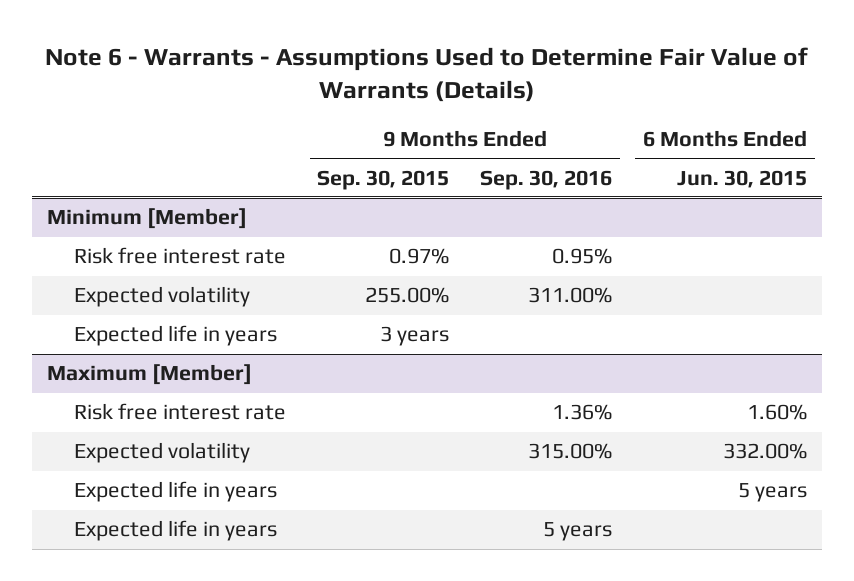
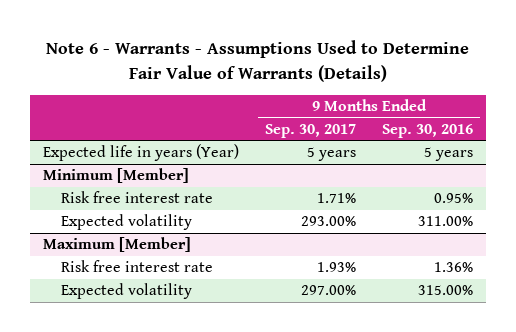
- | 9 Months Ended Sep. 30, 2015 | 9 Months Ended Sep. 30, 2016 | 6 Months Ended Jun. 30, 2015
+ | 9 Months Ended Sep. 30, 2017 | 9 Months Ended Sep. 30, 2016
+ Expected life in years (Year) | 5 years | 5 years
@ Minimum [Member]
- Expected life in years | 3 years | |
@ Maximum [Member]
- Expected life in years | | | 5 years
- Expected life in years | | 5 years |

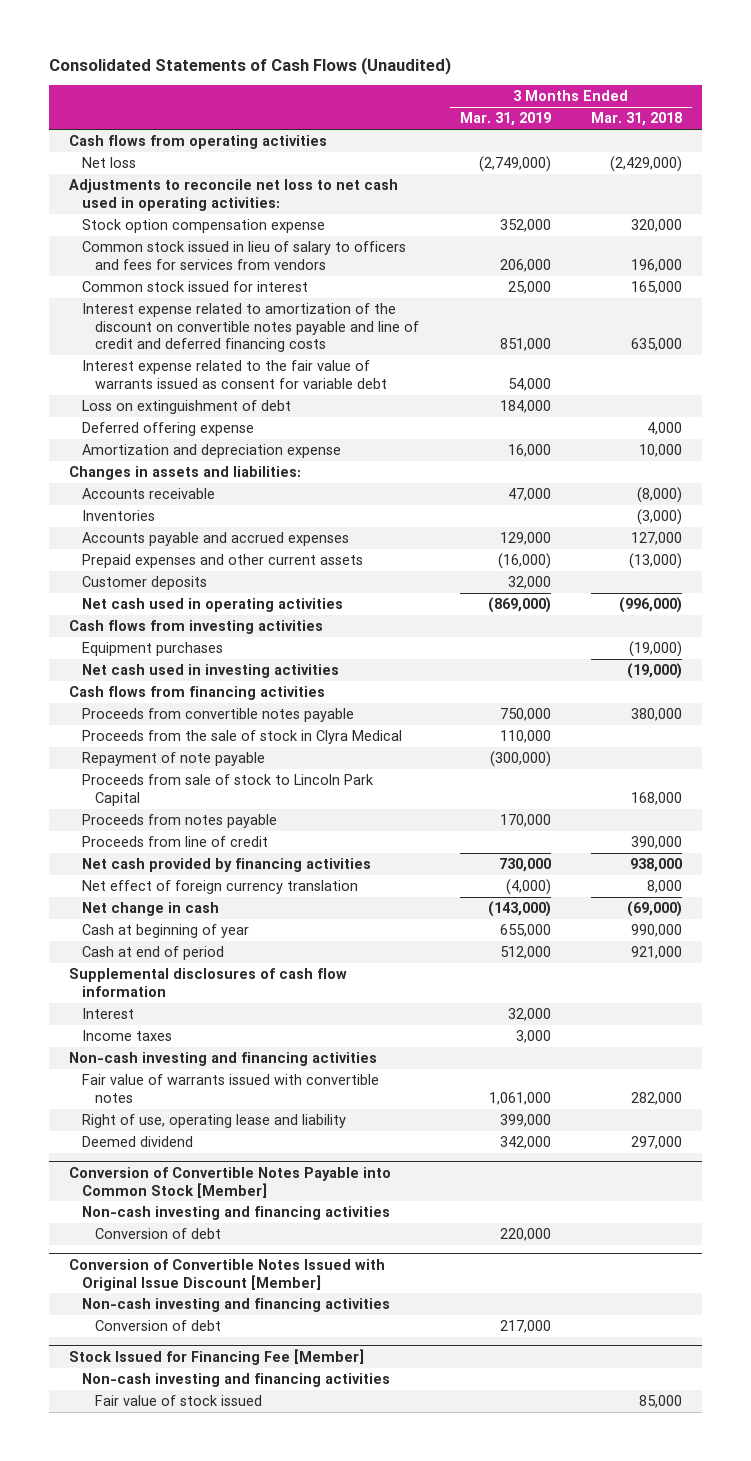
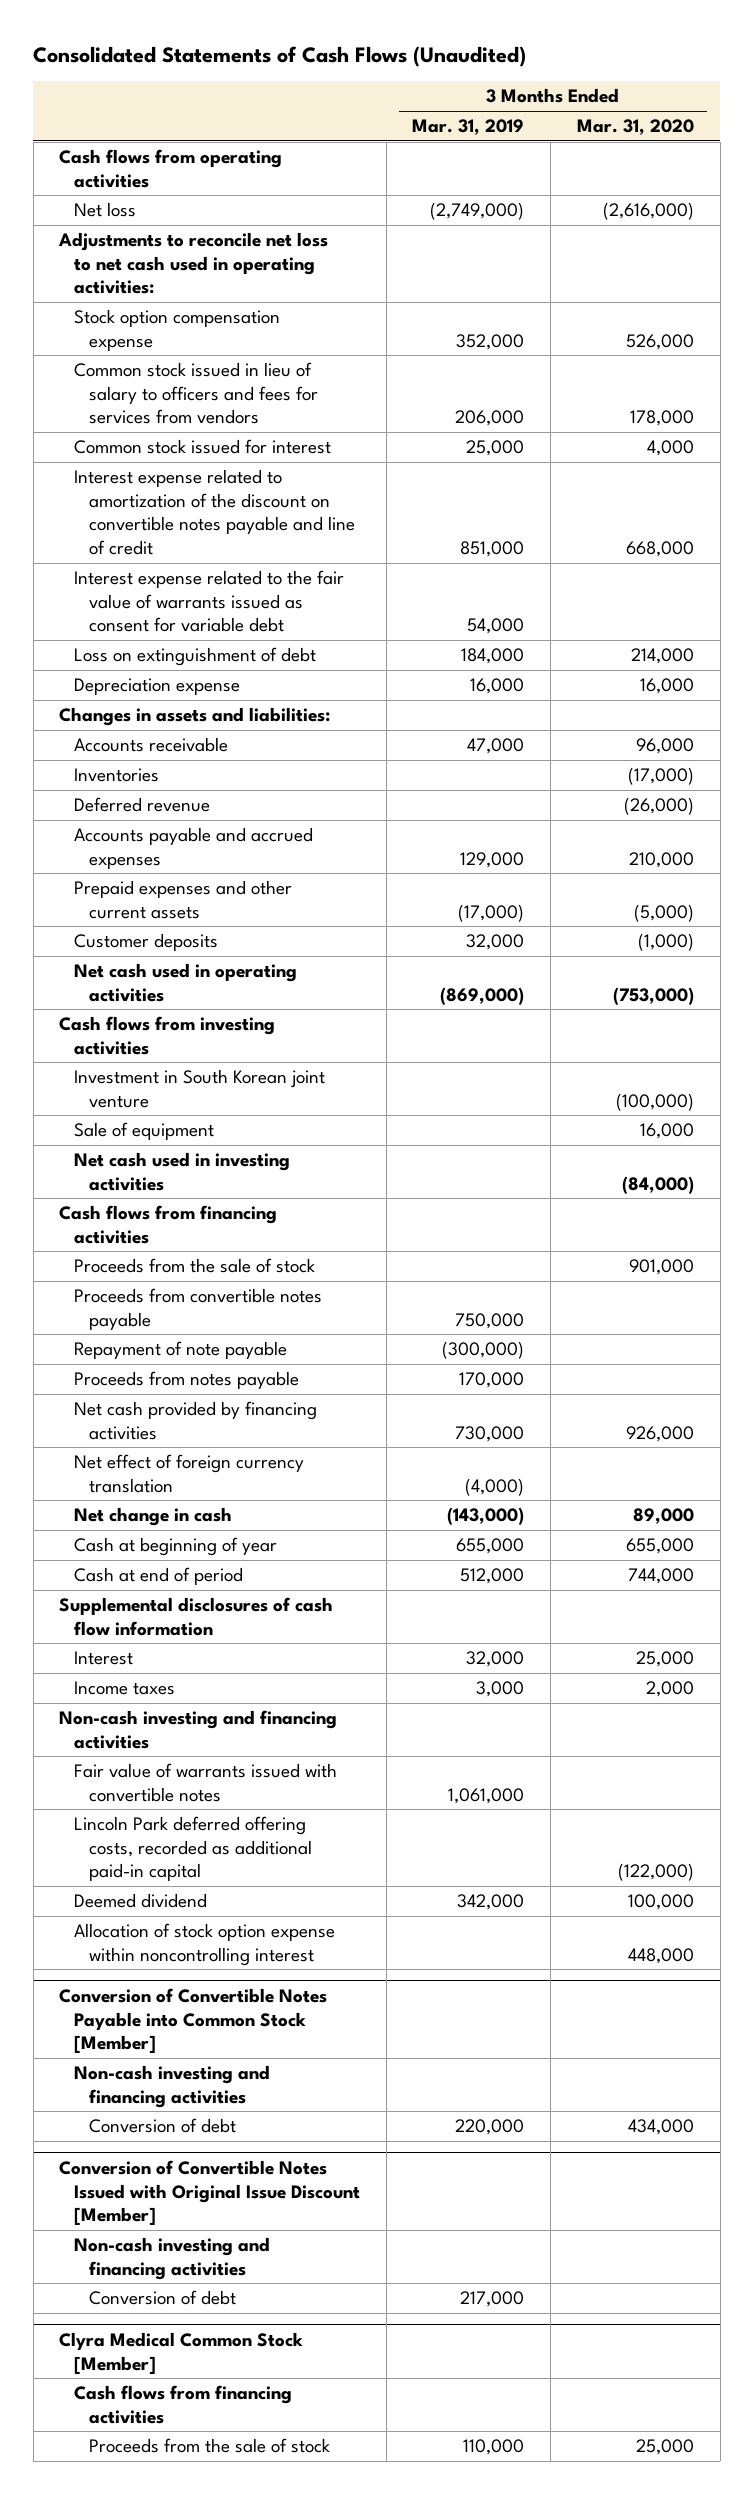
- | 3 Months Ended Mar. 31, 2019 | 3 Months Ended Mar. 31, 2018
+ | 3 Months Ended Mar. 31, 2019 | 3 Months Ended Mar. 31, 2020
- Interest expense related to amortization of the discount on convertible notes payable and line of credit and deferred financing costs | 851,000 | 635,000
+ Interest expense related to amortization of the discount on convertible notes payable and line of credit | 851,000 | 668,000
- Deferred offering expense | | 4,000
- Amortization and depreciation expense | 16,000 | 10,000
+ Depreciation expense | 16,000 | 16,000
+ Deferred revenue | | (26,000)
- Prepaid expenses and other current assets | (16,000) | (13,000)
+ Prepaid expenses and other current assets | (17,000) | (5,000)
- Equipment purchases | | (19,000)
+ Investment in South Korean joint venture | | (100,000)
+ Sale of equipment | | 16,000
+ Proceeds from the sale of stock | | 901,000
- Proceeds from the sale of stock in Clyra Medical | 110,000 |
- Proceeds from sale of stock to Lincoln Park Capital | | 168,000
- Proceeds from line of credit | | 390,000
- Right of use, operating lease and liability | 399,000 |
+ Lincoln Park deferred offering costs, recorded as additional paid-in capital | | (122,000)
+ Allocation of stock option expense within noncontrolling interest | | 448,000
- Stock Issued for Financing Fee [Member]
- Non-cash investing and financing activities
- Fair value of stock issued | | 85,000
+ Clyra Medical Common Stock [Member]
+ Cash flows from financing activities
+ Proceeds from the sale of stock | 110,000 | 25,000

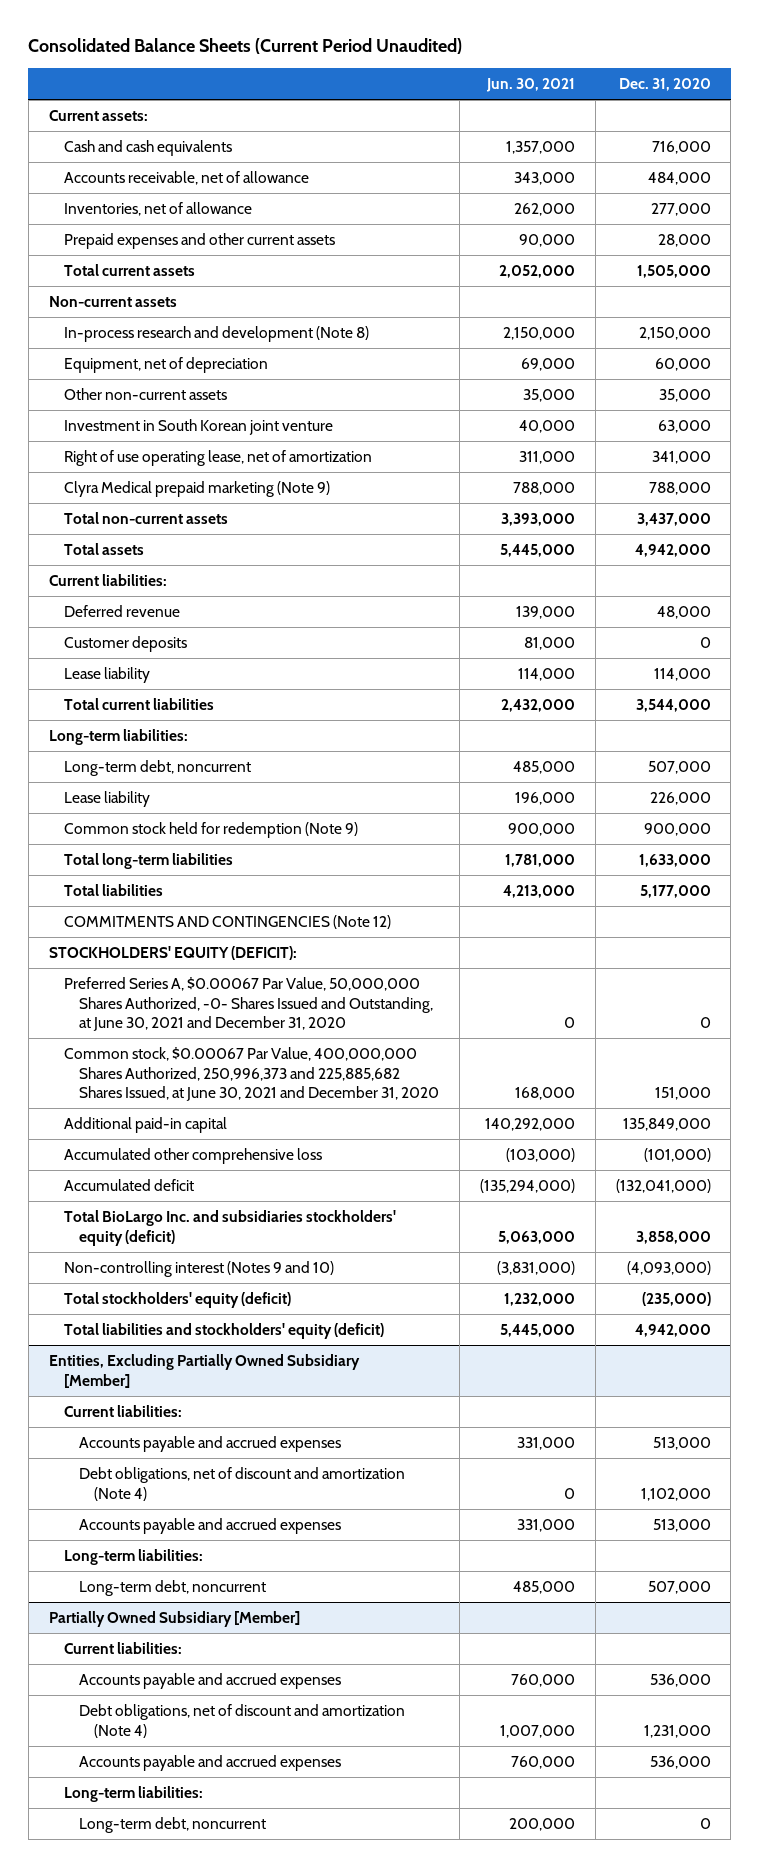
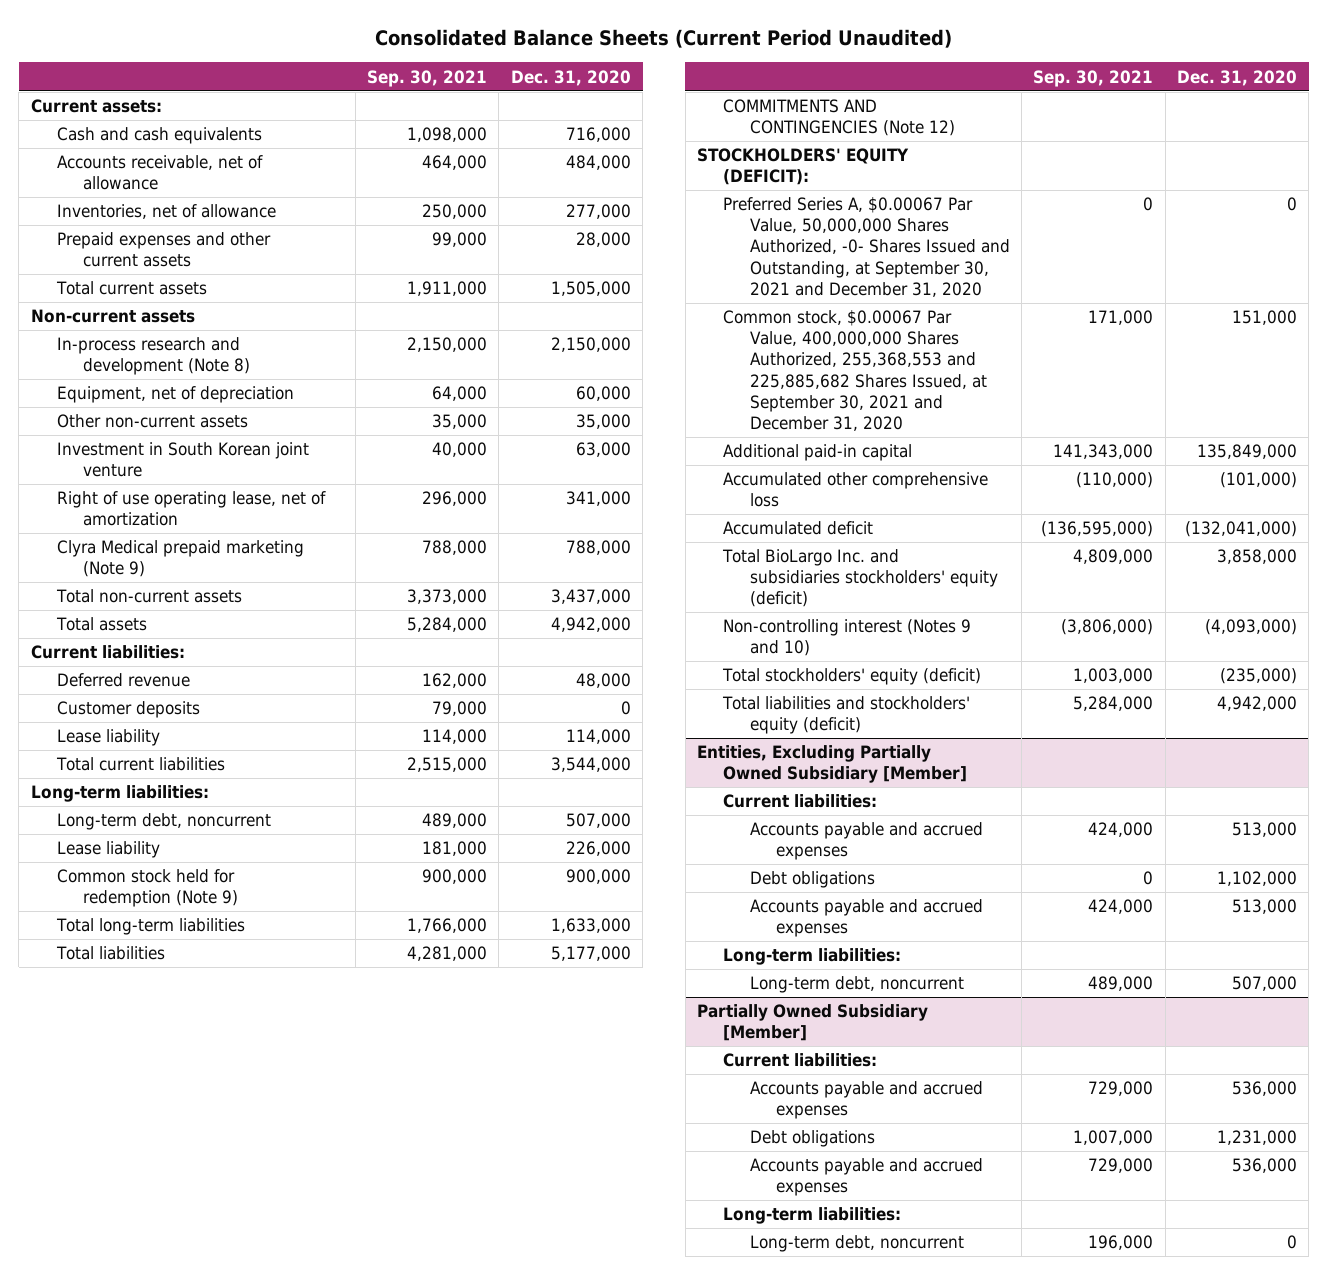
- | Jun. 30, 2021 | Dec. 31, 2020
+ | Sep. 30, 2021 | Dec. 31, 2020
- Preferred Series A, $0.00067 Par Value, 50,000,000 Shares Authorized, -0- Shares Issued and Outstanding, at June 30, 2021 and December 31, 2020 | 0 | 0
- Common stock, $0.00067 Par Value, 400,000,000 Shares Authorized, 250,996,373 and 225,885,682 Shares Issued, at June 30, 2021 and December 31, 2020 | 168,000 | 151,000
+ Preferred Series A, $0.00067 Par Value, 50,000,000 Shares Authorized, -0- Shares Issued and Outstanding, at September 30, 2021 and December 31, 2020 | 0 | 0
+ Common stock, $0.00067 Par Value, 400,000,000 Shares Authorized, 255,368,553 and 225,885,682 Shares Issued, at September 30, 2021 and December 31, 2020 | 171,000 | 151,000
@ Entities, Excluding Partially Owned Subsidiary [Member]
- Debt obligations, net of discount and amortization (Note 4) | 0 | 1,102,000
+ Debt obligations | 0 | 1,102,000
@ Partially Owned Subsidiary [Member]
- Debt obligations, net of discount and amortization (Note 4) | 1,007,000 | 1,231,000
+ Debt obligations | 1,007,000 | 1,231,000

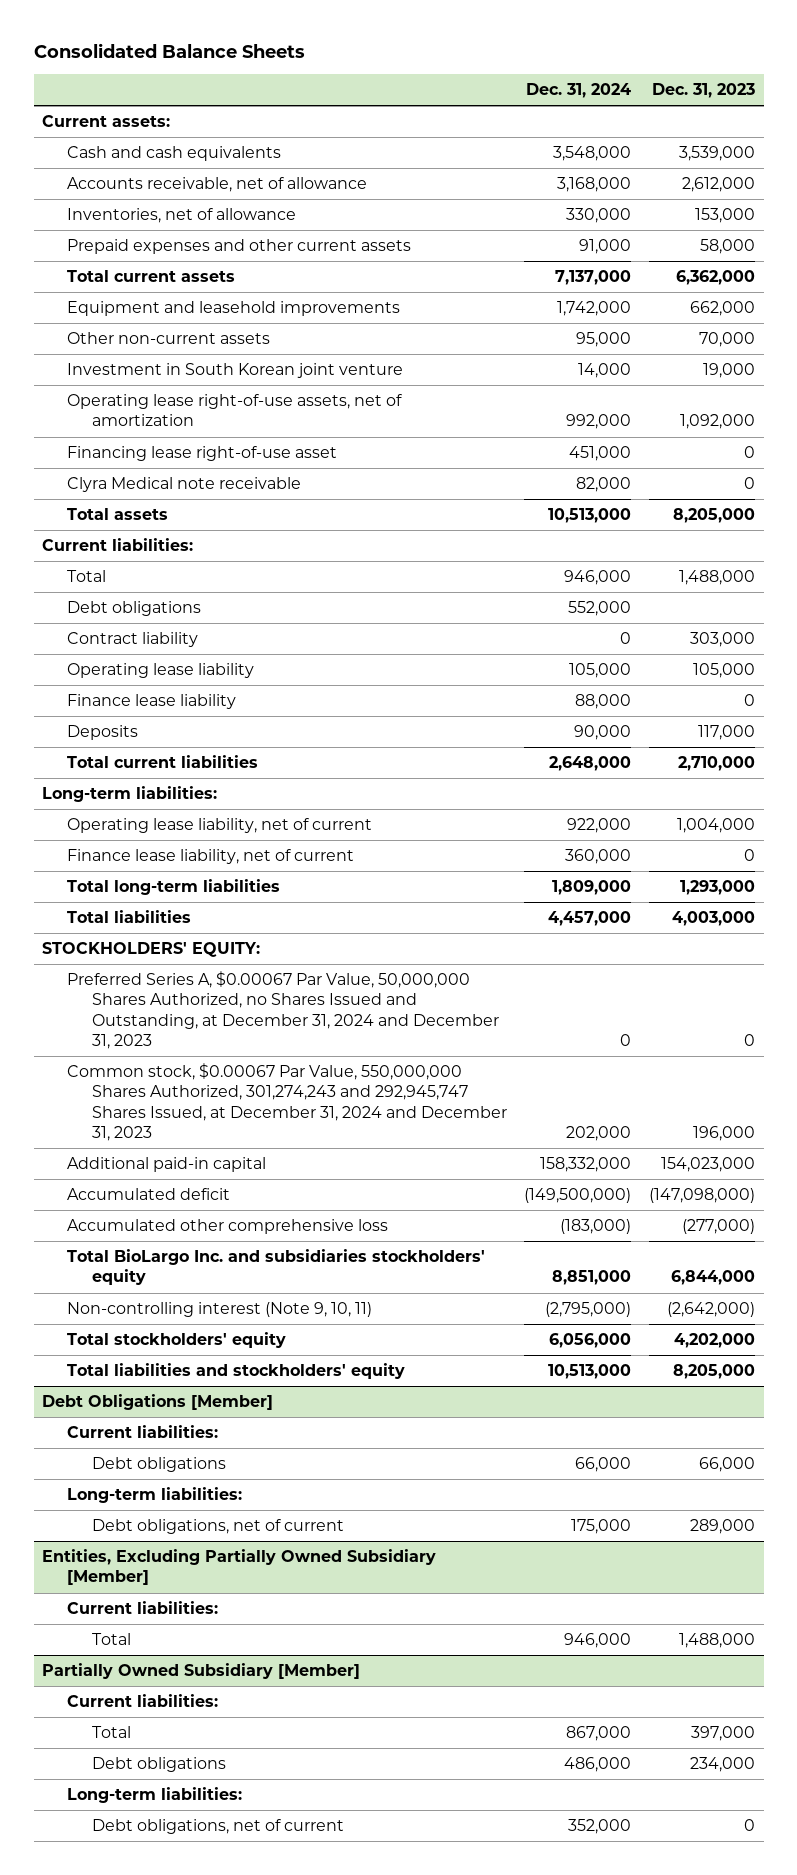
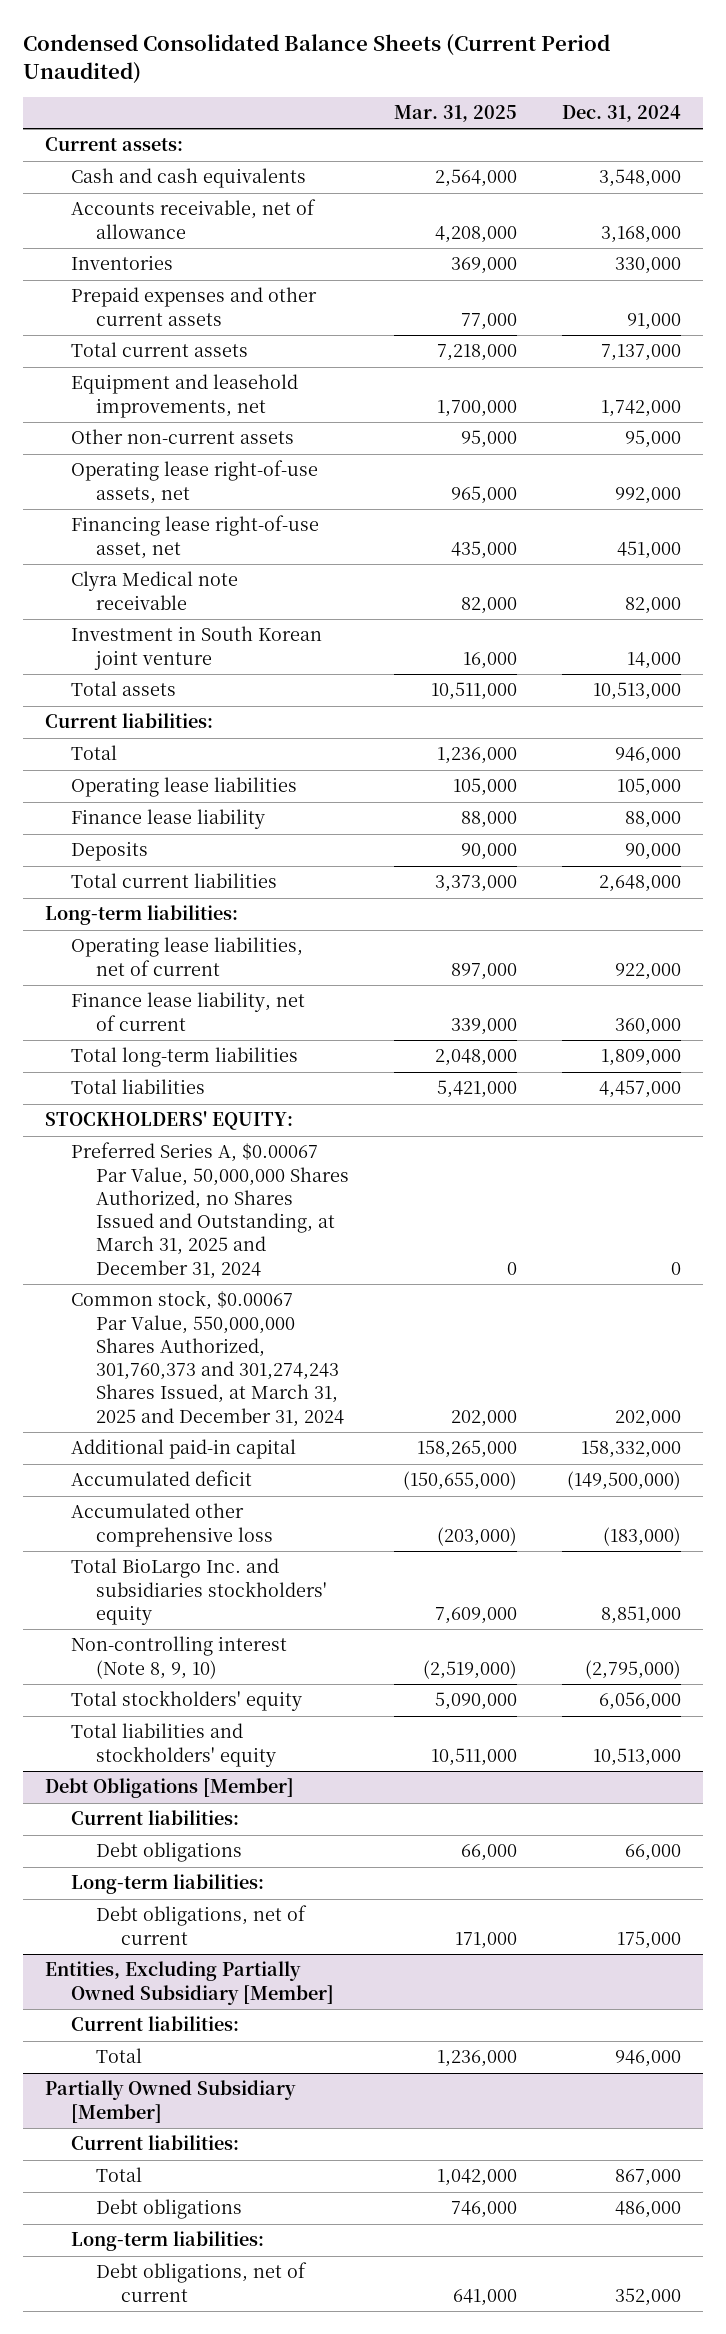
- Consolidated Balance Sheets
+ Condensed Consolidated Balance Sheets (Current Period Unaudited)
- | Dec. 31, 2024 | Dec. 31, 2023
+ | Mar. 31, 2025 | Dec. 31, 2024
- Inventories, net of allowance | 330,000 | 153,000
+ Inventories | 369,000 | 330,000
- Equipment and leasehold improvements | 1,742,000 | 662,000
+ Equipment and leasehold improvements, net | 1,700,000 | 1,742,000
- Operating lease right-of-use assets, net of amortization | 992,000 | 1,092,000
- Financing lease right-of-use asset | 451,000 | 0
+ Operating lease right-of-use assets, net | 965,000 | 992,000
+ Financing lease right-of-use asset, net | 435,000 | 451,000
moved down: Investment in South Korean joint venture | 16,000 | 14,000
- Debt obligations | 552,000 |
- Contract liability | 0 | 303,000
- Operating lease liability | 105,000 | 105,000
+ Operating lease liabilities | 105,000 | 105,000
- Operating lease liability, net of current | 922,000 | 1,004,000
+ Operating lease liabilities, net of current | 897,000 | 922,000
- Preferred Series A, $0.00067 Par Value, 50,000,000 Shares Authorized, no Shares Issued and Outstanding, at December 31, 2024 and December 31, 2023 | 0 | 0
- Common stock, $0.00067 Par Value, 550,000,000 Shares Authorized, 301,274,243 and 292,945,747 Shares Issued, at December 31, 2024 and December 31, 2023 | 202,000 | 196,000
+ Preferred Series A, $0.00067 Par Value, 50,000,000 Shares Authorized, no Shares Issued and Outstanding, at March 31, 2025 and December 31, 2024 | 0 | 0
+ Common stock, $0.00067 Par Value, 550,000,000 Shares Authorized, 301,760,373 and 301,274,243 Shares Issued, at March 31, 2025 and December 31, 2024 | 202,000 | 202,000
- Non-controlling interest (Note 9, 10, 11) | (2,795,000) | (2,642,000)
+ Non-controlling interest (Note 8, 9, 10) | (2,519,000) | (2,795,000)

